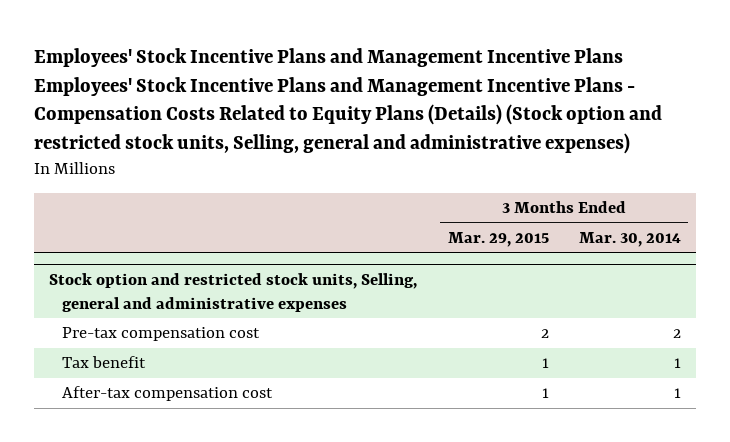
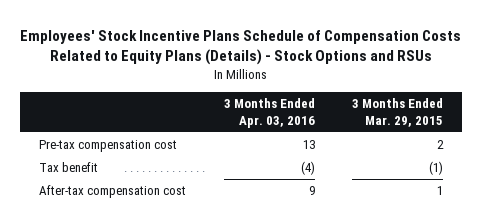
- Employees' Stock Incentive Plans and Management Incentive Plans Employees' Stock Incentive Plans and Management Incentive Plans - Compensation Costs Related to Equity Plans (Details) (Stock option and restricted stock units, Selling, general and administrative expenses)
+ Employees' Stock Incentive Plans Schedule of Compensation Costs Related to Equity Plans (Details) - Stock Options and RSUs
- | 3 Months Ended Mar. 29, 2015 | 3 Months Ended Mar. 30, 2014
+ | 3 Months Ended Apr. 03, 2016 | 3 Months Ended Mar. 29, 2015
- Stock option and restricted stock units, Selling, general and administrative expenses
- Tax benefit | 1 | 1
+ Tax benefit | (4) | (1)

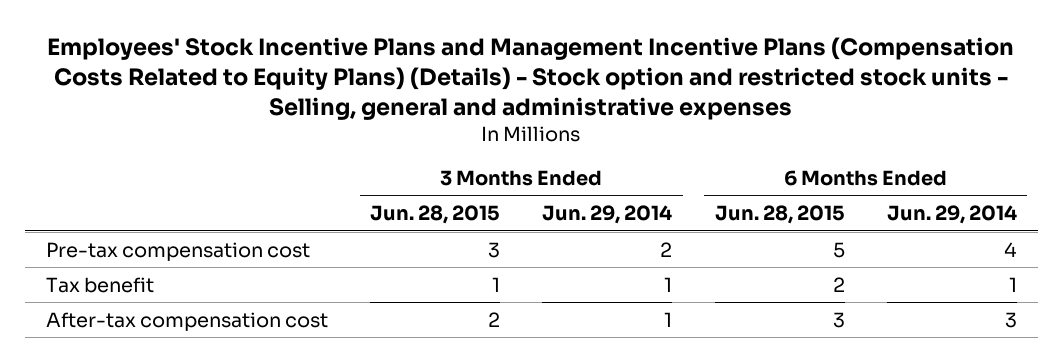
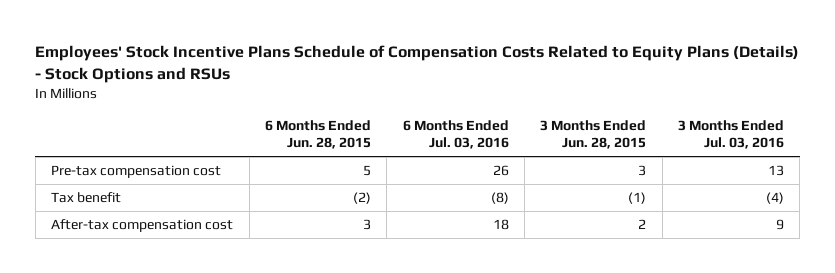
- Employees' Stock Incentive Plans and Management Incentive Plans (Compensation Costs Related to Equity Plans) (Details) - Stock option and restricted stock units - Selling, general and administrative expenses
+ Employees' Stock Incentive Plans Schedule of Compensation Costs Related to Equity Plans (Details) - Stock Options and RSUs
- | 3 Months Ended Jun. 28, 2015 | 3 Months Ended Jun. 29, 2014 | 6 Months Ended Jun. 28, 2015 | 6 Months Ended Jun. 29, 2014
+ | 6 Months Ended Jun. 28, 2015 | 6 Months Ended Jul. 03, 2016 | 3 Months Ended Jun. 28, 2015 | 3 Months Ended Jul. 03, 2016
- Tax benefit | 1 | 1 | 2 | 1
+ Tax benefit | (2) | (8) | (1) | (4)

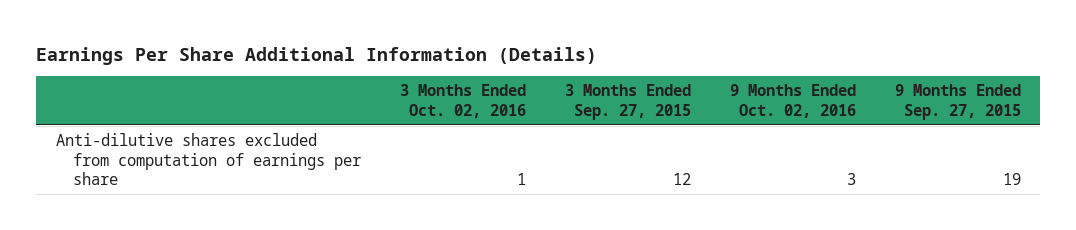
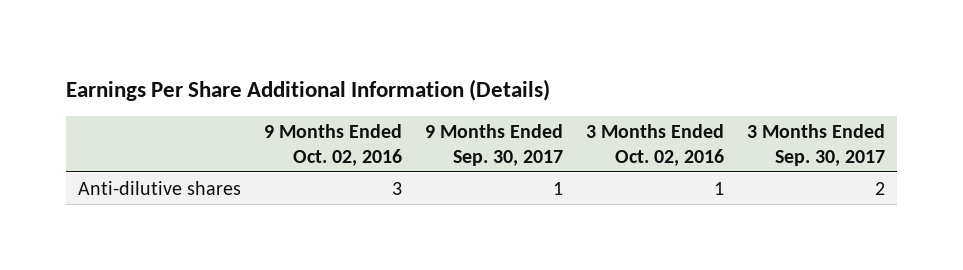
- | 3 Months Ended Oct. 02, 2016 | 3 Months Ended Sep. 27, 2015 | 9 Months Ended Oct. 02, 2016 | 9 Months Ended Sep. 27, 2015
+ | 9 Months Ended Oct. 02, 2016 | 9 Months Ended Sep. 30, 2017 | 3 Months Ended Oct. 02, 2016 | 3 Months Ended Sep. 30, 2017
- Anti-dilutive shares excluded from computation of earnings per share | 1 | 12 | 3 | 19
+ Anti-dilutive shares | 3 | 1 | 1 | 2

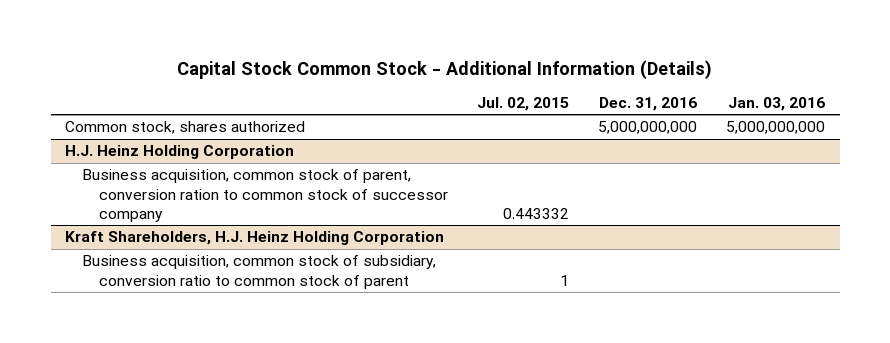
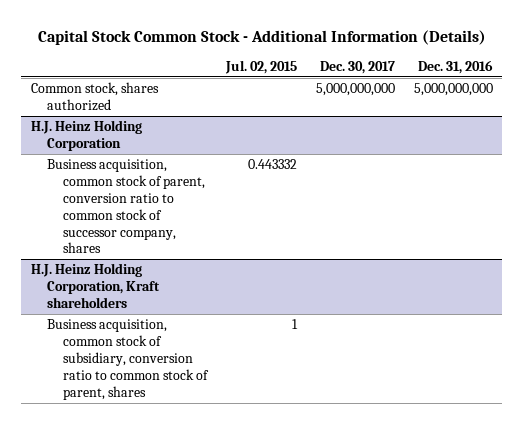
- | Jul. 02, 2015 | Dec. 31, 2016 | Jan. 03, 2016
+ | Jul. 02, 2015 | Dec. 30, 2017 | Dec. 31, 2016
@ H.J. Heinz Holding Corporation
- Business acquisition, common stock of parent, conversion ration to common stock of successor company | 0.443332 | |
- Kraft Shareholders, H.J. Heinz Holding Corporation
- Business acquisition, common stock of subsidiary, conversion ratio to common stock of parent | 1 | |
@ H.J. Heinz Holding Corporation
+ Business acquisition, common stock of parent, conversion ratio to common stock of successor company, shares | 0.443332 | |
+ H.J. Heinz Holding Corporation, Kraft shareholders
+ Business acquisition, common stock of subsidiary, conversion ratio to common stock of parent, shares | 1 | |

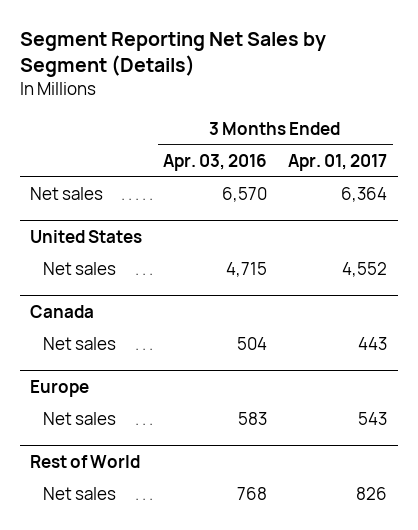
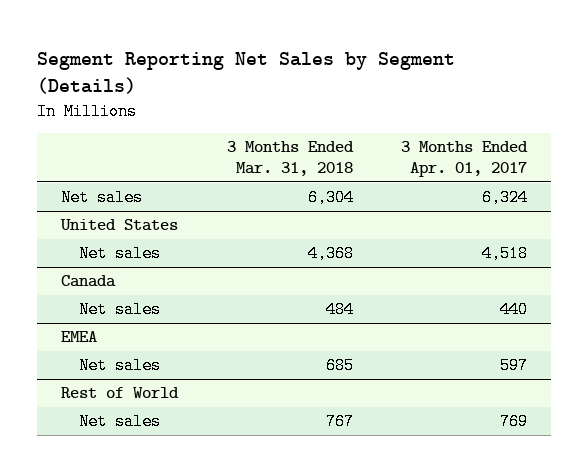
- | 3 Months Ended Apr. 03, 2016 | 3 Months Ended Apr. 01, 2017
+ | 3 Months Ended Mar. 31, 2018 | 3 Months Ended Apr. 01, 2017
- Net sales | 6,570 | 6,364
+ Net sales | 6,304 | 6,324
@ United States
- Net sales | 4,715 | 4,552
+ Net sales | 4,368 | 4,518
@ Canada
- Net sales | 504 | 443
- Europe
- Net sales | 583 | 543
@ Canada
+ Net sales | 484 | 440
+ EMEA
+ Net sales | 685 | 597
@ Rest of World
- Net sales | 768 | 826
+ Net sales | 767 | 769

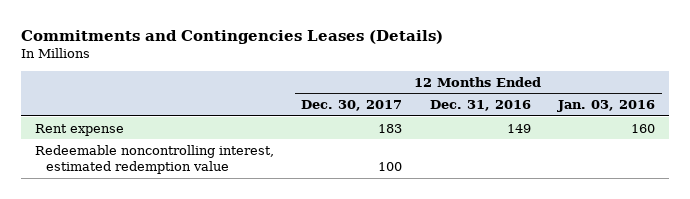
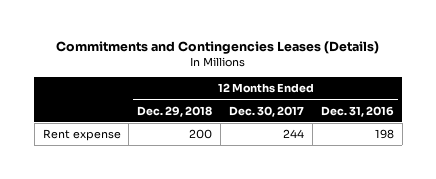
- | 12 Months Ended Dec. 30, 2017 | 12 Months Ended Dec. 31, 2016 | 12 Months Ended Jan. 03, 2016
+ | 12 Months Ended Dec. 29, 2018 | 12 Months Ended Dec. 30, 2017 | 12 Months Ended Dec. 31, 2016
- Rent expense | 183 | 149 | 160
- Redeemable noncontrolling interest, estimated redemption value | 100 | |
+ Rent expense | 200 | 244 | 198

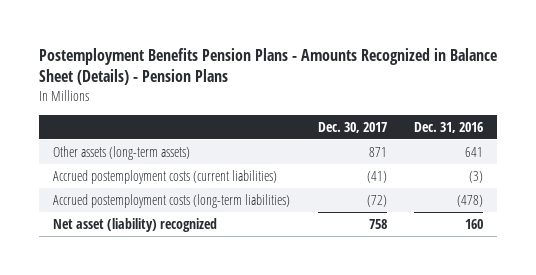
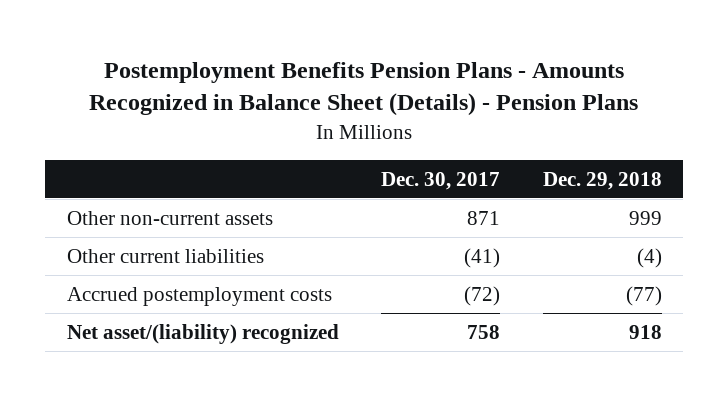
- | Dec. 30, 2017 | Dec. 31, 2016
+ | Dec. 30, 2017 | Dec. 29, 2018
- Other assets (long-term assets) | 871 | 641
- Accrued postemployment costs (current liabilities) | (41) | (3)
- Accrued postemployment costs (long-term liabilities) | (72) | (478)
- Net asset (liability) recognized | 758 | 160
+ Other non-current assets | 871 | 999
+ Other current liabilities | (41) | (4)
+ Accrued postemployment costs | (72) | (77)
+ Net asset/(liability) recognized | 758 | 918

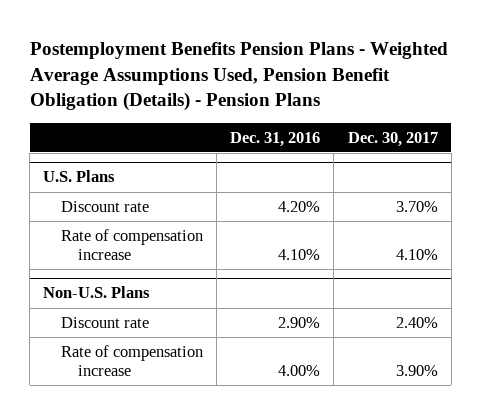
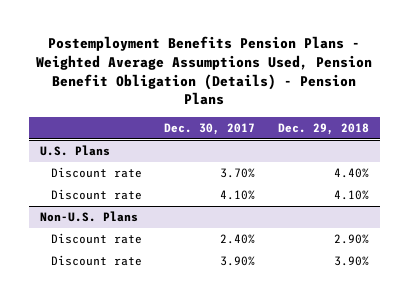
- | Dec. 31, 2016 | Dec. 30, 2017
+ | Dec. 30, 2017 | Dec. 29, 2018
@ U.S. Plans
- Rate of compensation increase | 4.10% | 4.10%
+ Discount rate | 4.10% | 4.10%
@ Non-U.S. Plans
- Rate of compensation increase | 4.00% | 3.90%
+ Discount rate | 3.90% | 3.90%

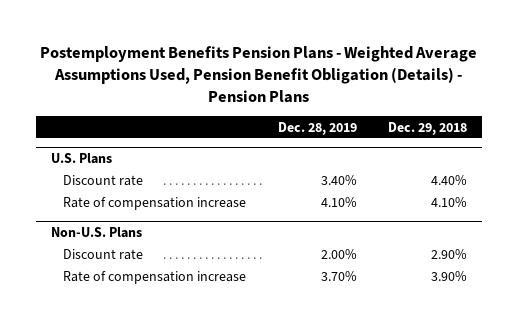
- | Dec. 30, 2017 | Dec. 29, 2018
+ | Dec. 28, 2019 | Dec. 29, 2018
@ U.S. Plans
- Discount rate | 4.10% | 4.10%
+ Rate of compensation increase | 4.10% | 4.10%
@ Non-U.S. Plans
- Discount rate | 3.90% | 3.90%
+ Rate of compensation increase | 3.70% | 3.90%

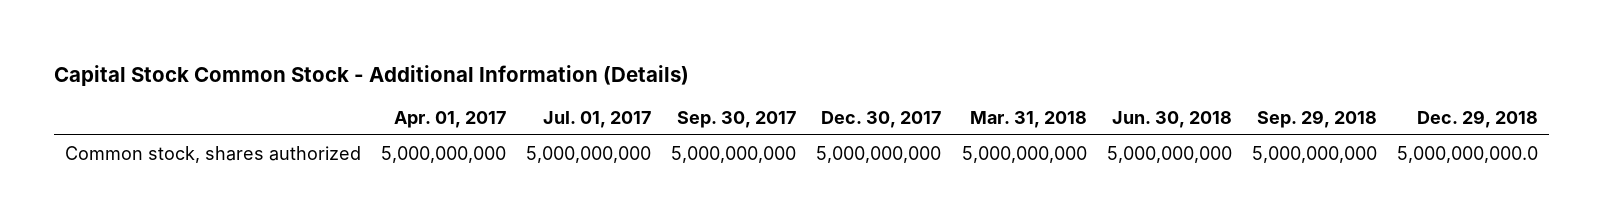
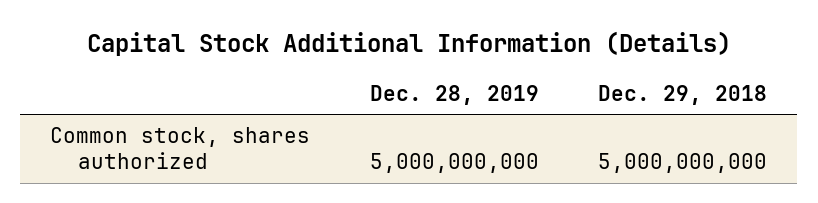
- Capital Stock Common Stock - Additional Information (Details)
+ Capital Stock Additional Information (Details)
- | Apr. 01, 2017 | Jul. 01, 2017 | Sep. 30, 2017 | Dec. 30, 2017 | Mar. 31, 2018 | Jun. 30, 2018 | Sep. 29, 2018 | Dec. 29, 2018
+ | Dec. 28, 2019 | Dec. 29, 2018
- Common stock, shares authorized | 5,000,000,000 | 5,000,000,000 | 5,000,000,000 | 5,000,000,000 | 5,000,000,000 | 5,000,000,000 | 5,000,000,000 | 5,000,000,000.0
+ Common stock, shares authorized | 5,000,000,000 | 5,000,000,000

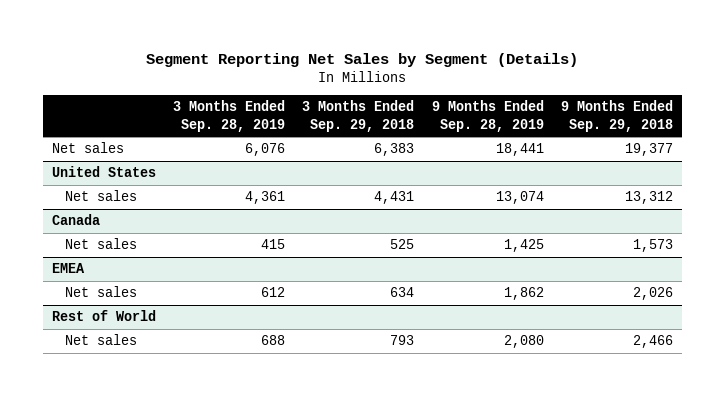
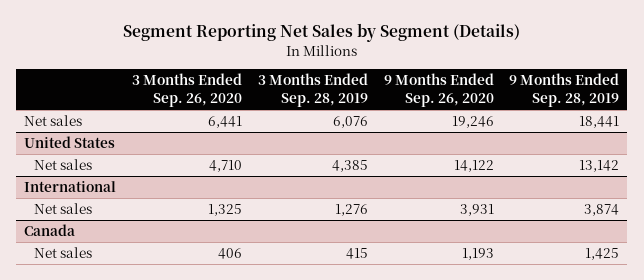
- | 3 Months Ended Sep. 28, 2019 | 3 Months Ended Sep. 29, 2018 | 9 Months Ended Sep. 28, 2019 | 9 Months Ended Sep. 29, 2018
+ | 3 Months Ended Sep. 26, 2020 | 3 Months Ended Sep. 28, 2019 | 9 Months Ended Sep. 26, 2020 | 9 Months Ended Sep. 28, 2019
@ United States
- Net sales | 4,361 | 4,431 | 13,074 | 13,312
+ Net sales | 4,710 | 4,385 | 14,122 | 13,142
+ International
+ Net sales | 1,325 | 1,276 | 3,931 | 3,874
- EMEA
- Net sales | 612 | 634 | 1,862 | 2,026
- Rest of World
- Net sales | 688 | 793 | 2,080 | 2,466

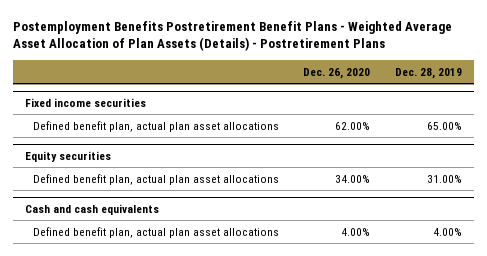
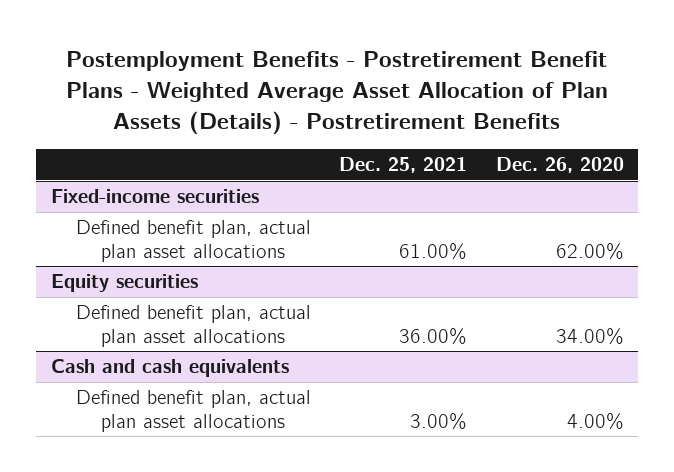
- Postemployment Benefits Postretirement Benefit Plans - Weighted Average Asset Allocation of Plan Assets (Details) - Postretirement Plans
+ Postemployment Benefits - Postretirement Benefit Plans - Weighted Average Asset Allocation of Plan Assets (Details) - Postretirement Benefits
- | Dec. 26, 2020 | Dec. 28, 2019
+ | Dec. 25, 2021 | Dec. 26, 2020
- Fixed income securities
+ Fixed-income securities

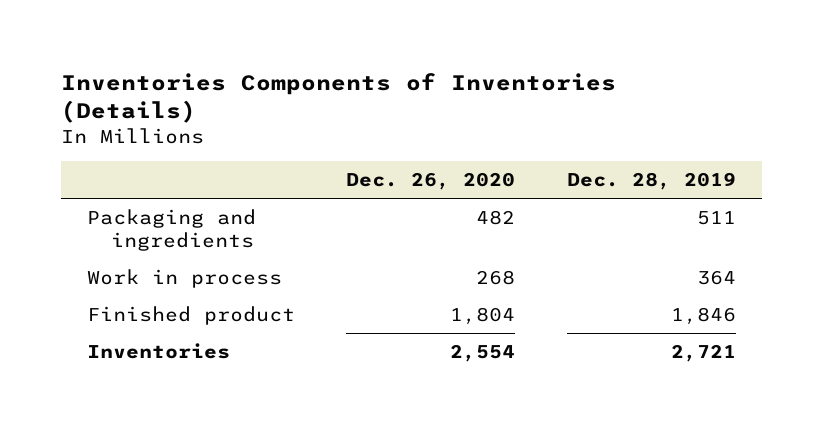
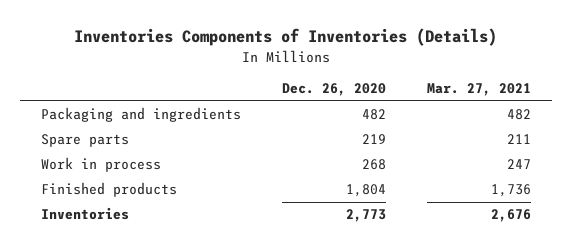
- | Dec. 26, 2020 | Dec. 28, 2019
+ | Dec. 26, 2020 | Mar. 27, 2021
+ Spare parts | 219 | 211
- Finished product | 1,804 | 1,846
- Inventories | 2,554 | 2,721
+ Finished products | 1,804 | 1,736
+ Inventories | 2,773 | 2,676

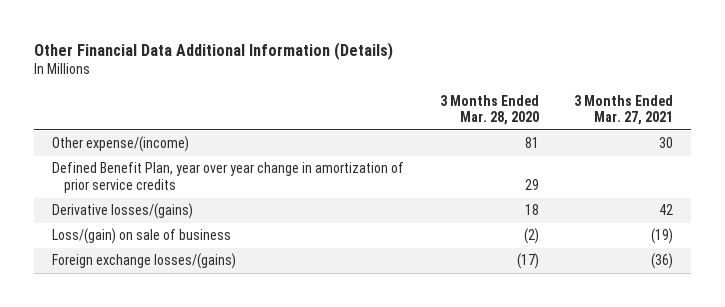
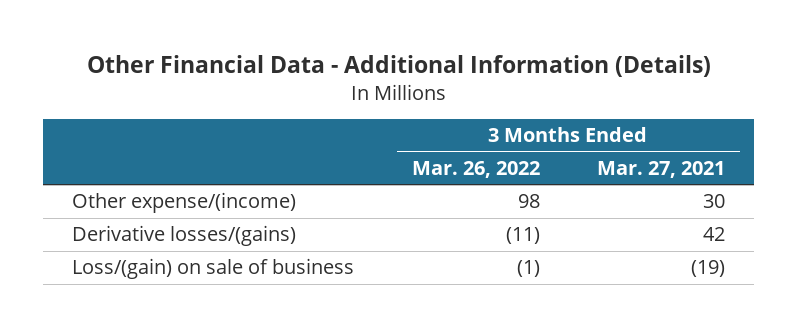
- Other Financial Data Additional Information (Details)
+ Other Financial Data - Additional Information (Details)
- | 3 Months Ended Mar. 28, 2020 | 3 Months Ended Mar. 27, 2021
+ | 3 Months Ended Mar. 26, 2022 | 3 Months Ended Mar. 27, 2021
- Defined Benefit Plan, year over year change in amortization of prior service credits | 29 |
- Foreign exchange losses/(gains) | (17) | (36)

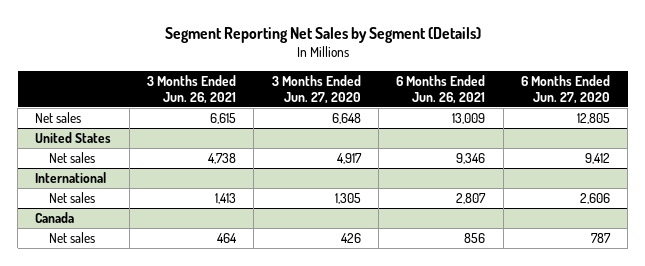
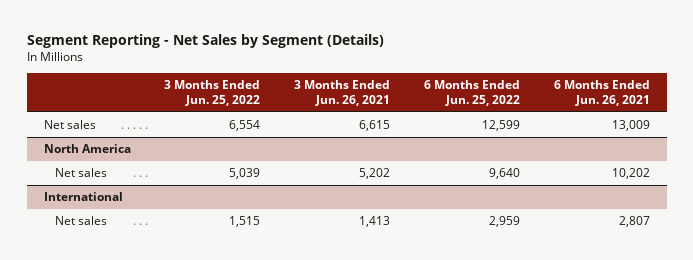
- Segment Reporting Net Sales by Segment (Details)
+ Segment Reporting - Net Sales by Segment (Details)
- | 3 Months Ended Jun. 26, 2021 | 3 Months Ended Jun. 27, 2020 | 6 Months Ended Jun. 26, 2021 | 6 Months Ended Jun. 27, 2020
+ | 3 Months Ended Jun. 25, 2022 | 3 Months Ended Jun. 26, 2021 | 6 Months Ended Jun. 25, 2022 | 6 Months Ended Jun. 26, 2021
- United States
- Net sales | 4,738 | 4,917 | 9,346 | 9,412
+ North America
+ Net sales | 5,039 | 5,202 | 9,640 | 10,202
- Canada
- Net sales | 464 | 426 | 856 | 787

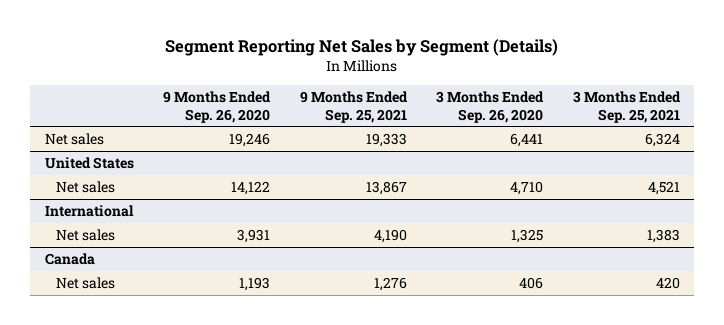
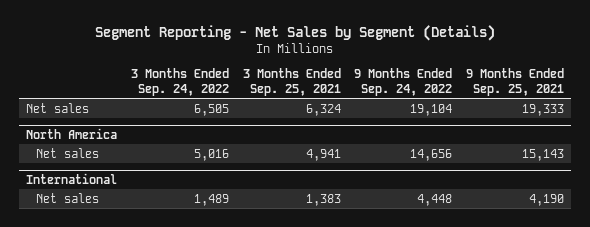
- Segment Reporting Net Sales by Segment (Details)
+ Segment Reporting - Net Sales by Segment (Details)
- | 9 Months Ended Sep. 26, 2020 | 9 Months Ended Sep. 25, 2021 | 3 Months Ended Sep. 26, 2020 | 3 Months Ended Sep. 25, 2021
+ | 3 Months Ended Sep. 24, 2022 | 3 Months Ended Sep. 25, 2021 | 9 Months Ended Sep. 24, 2022 | 9 Months Ended Sep. 25, 2021
- United States
- Net sales | 14,122 | 13,867 | 4,710 | 4,521
+ North America
+ Net sales | 5,016 | 4,941 | 14,656 | 15,143
- Canada
- Net sales | 1,193 | 1,276 | 406 | 420

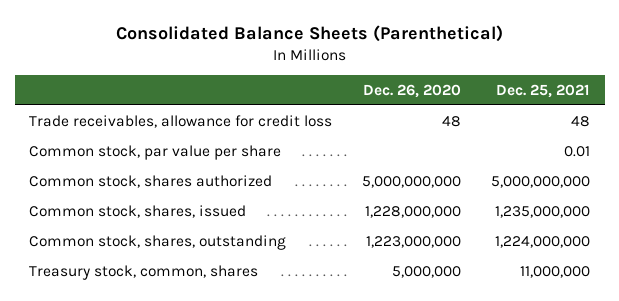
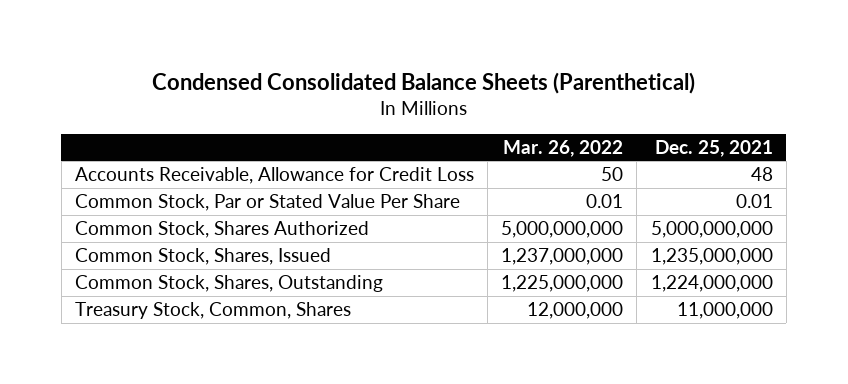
- Consolidated Balance Sheets (Parenthetical)
+ Condensed Consolidated Balance Sheets (Parenthetical)
- | Dec. 26, 2020 | Dec. 25, 2021
+ | Mar. 26, 2022 | Dec. 25, 2021
- Trade receivables, allowance for credit loss | 48 | 48
- Common stock, par value per share | | 0.01
- Common stock, shares authorized | 5,000,000,000 | 5,000,000,000
- Common stock, shares, issued | 1,228,000,000 | 1,235,000,000
- Common stock, shares, outstanding | 1,223,000,000 | 1,224,000,000
- Treasury stock, common, shares | 5,000,000 | 11,000,000
+ Accounts Receivable, Allowance for Credit Loss | 50 | 48
+ Common Stock, Par or Stated Value Per Share | 0.01 | 0.01
+ Common Stock, Shares Authorized | 5,000,000,000 | 5,000,000,000
+ Common Stock, Shares, Issued | 1,237,000,000 | 1,235,000,000
+ Common Stock, Shares, Outstanding | 1,225,000,000 | 1,224,000,000
+ Treasury Stock, Common, Shares | 12,000,000 | 11,000,000

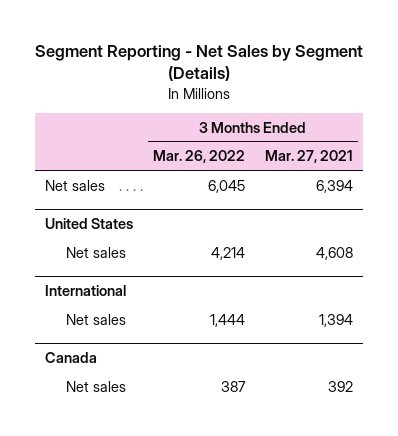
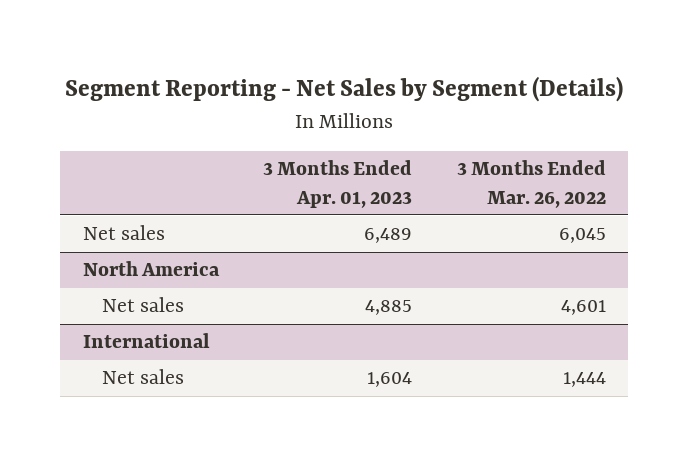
- | 3 Months Ended Mar. 26, 2022 | 3 Months Ended Mar. 27, 2021
+ | 3 Months Ended Apr. 01, 2023 | 3 Months Ended Mar. 26, 2022
- United States
- Net sales | 4,214 | 4,608
+ North America
+ Net sales | 4,885 | 4,601
- Canada
- Net sales | 387 | 392

